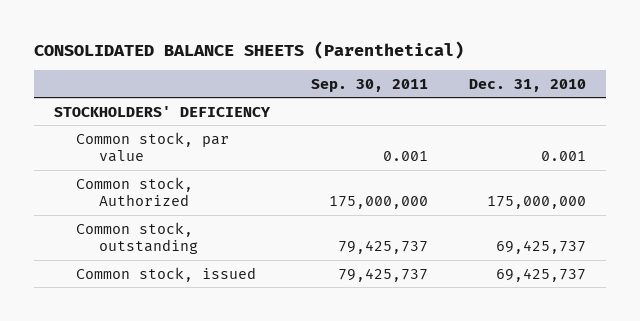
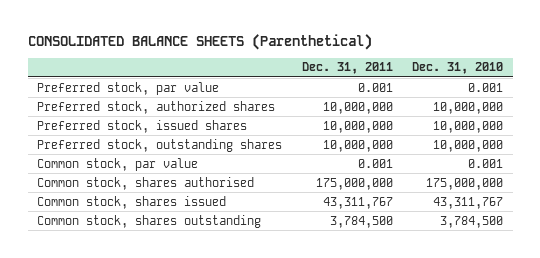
- | Sep. 30, 2011 | Dec. 31, 2010
+ | Dec. 31, 2011 | Dec. 31, 2010
- STOCKHOLDERS' DEFICIENCY
+ Preferred stock, par value | 0.001 | 0.001
+ Preferred stock, authorized shares | 10,000,000 | 10,000,000
+ Preferred stock, issued shares | 10,000,000 | 10,000,000
+ Preferred stock, outstanding shares | 10,000,000 | 10,000,000
- Common stock, Authorized | 175,000,000 | 175,000,000
- Common stock, outstanding | 79,425,737 | 69,425,737
- Common stock, issued | 79,425,737 | 69,425,737
+ Common stock, shares authorised | 175,000,000 | 175,000,000
+ Common stock, shares issued | 43,311,767 | 43,311,767
+ Common stock, shares outstanding | 3,784,500 | 3,784,500

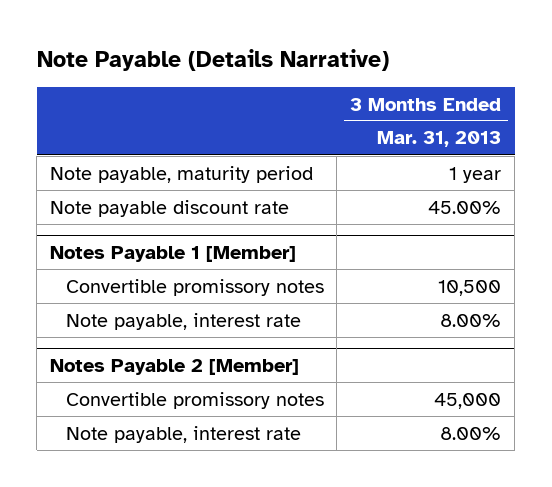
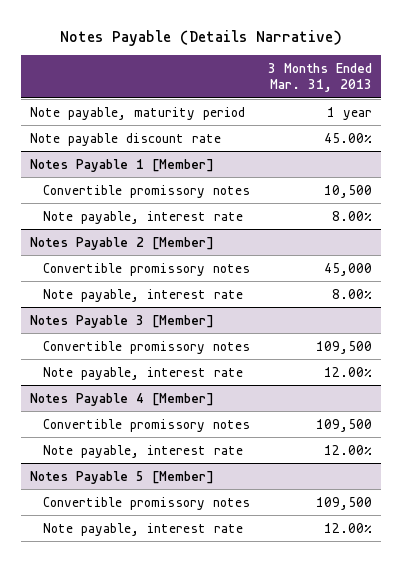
- Note Payable (Details Narrative)
+ Notes Payable (Details Narrative)
+ Notes Payable 3 [Member]
+ Convertible promissory notes | 109,500
+ Note payable, interest rate | 12.00%
+ Notes Payable 4 [Member]
+ Convertible promissory notes | 109,500
+ Note payable, interest rate | 12.00%
+ Notes Payable 5 [Member]
+ Convertible promissory notes | 109,500
+ Note payable, interest rate | 12.00%

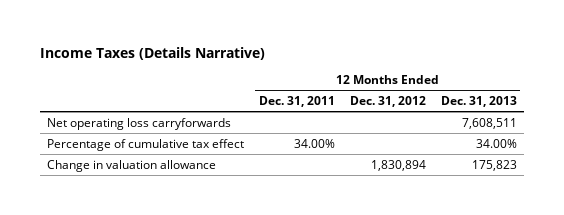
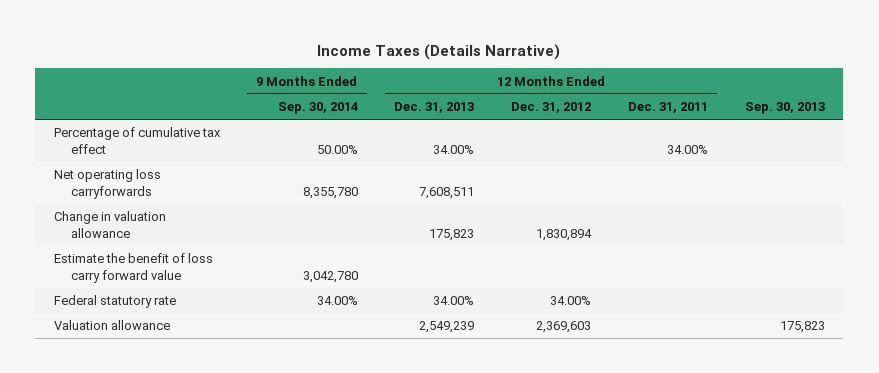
- | 12 Months Ended Dec. 31, 2011 | 12 Months Ended Dec. 31, 2012 | 12 Months Ended Dec. 31, 2013
+ | 9 Months Ended Sep. 30, 2014 | 12 Months Ended Dec. 31, 2013 | 12 Months Ended Dec. 31, 2012 | 12 Months Ended Dec. 31, 2011 | Sep. 30, 2013
moved down: Net operating loss carryforwards | 8,355,780 | 7,608,511 | | |
+ Estimate the benefit of loss carry forward value | 3,042,780 | | | |
+ Federal statutory rate | 34.00% | 34.00% | 34.00% | |
+ Valuation allowance | | 2,549,239 | 2,369,603 | | 175,823

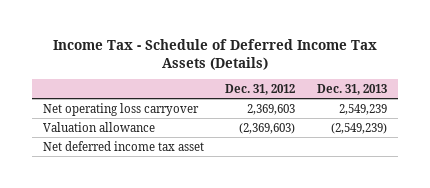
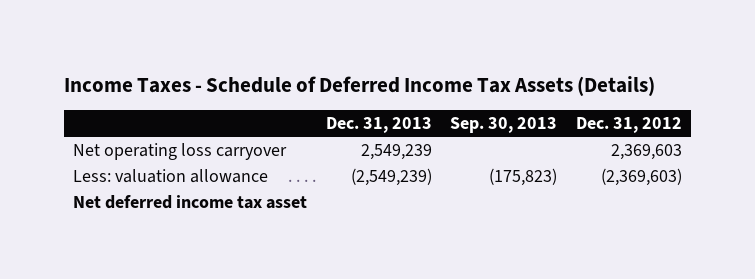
- Income Tax - Schedule of Deferred Income Tax Assets (Details)
+ Income Taxes - Schedule of Deferred Income Tax Assets (Details)
- | Dec. 31, 2012 | Dec. 31, 2013
+ | Dec. 31, 2013 | Sep. 30, 2013 | Dec. 31, 2012
- Valuation allowance | (2,369,603) | (2,549,239)
+ Less: valuation allowance | (2,549,239) | (175,823) | (2,369,603)

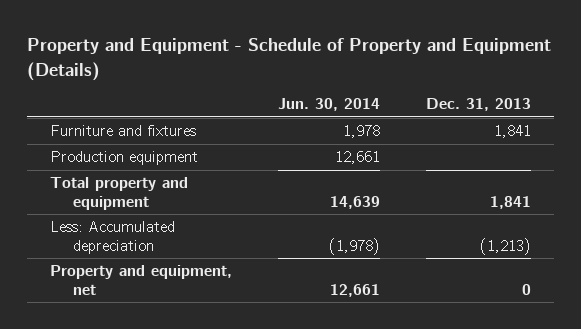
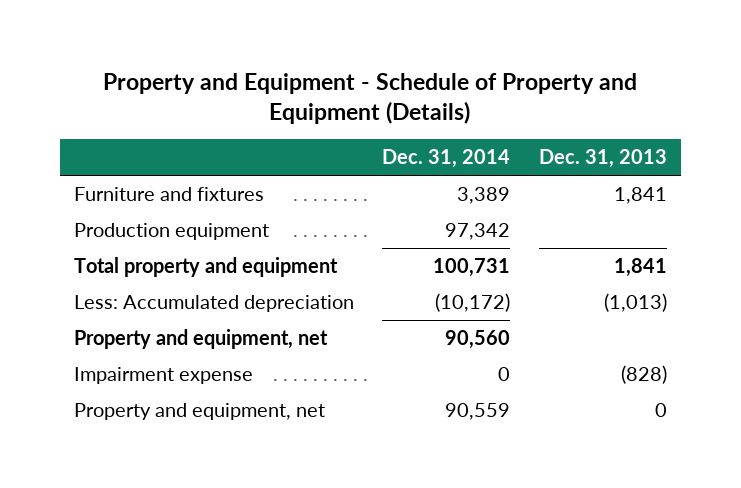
- | Jun. 30, 2014 | Dec. 31, 2013
+ | Dec. 31, 2014 | Dec. 31, 2013
- Less: Accumulated depreciation | (1,978) | (1,213)
+ Less: Accumulated depreciation | (10,172) | (1,013)
+ Property and equipment, net | 90,560 |
+ Impairment expense | 0 | (828)

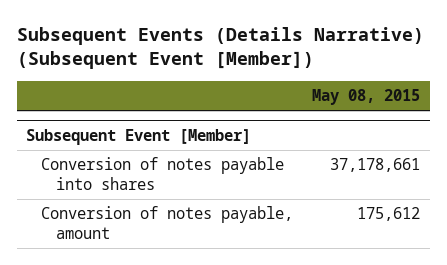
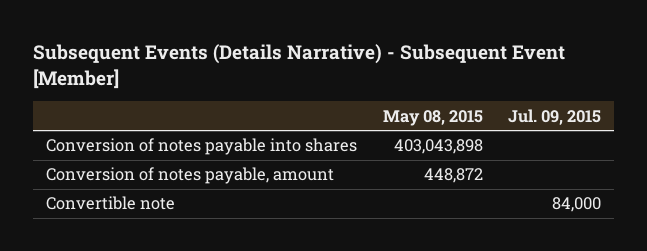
- Subsequent Events (Details Narrative) (Subsequent Event [Member])
+ Subsequent Events (Details Narrative) - Subsequent Event [Member]
- | May 08, 2015
+ | May 08, 2015 | Jul. 09, 2015
- Subsequent Event [Member]
- Conversion of notes payable into shares | 37,178,661
- Conversion of notes payable, amount | 175,612
+ Conversion of notes payable into shares | 403,043,898 |
+ Conversion of notes payable, amount | 448,872 |
+ Convertible note | | 84,000

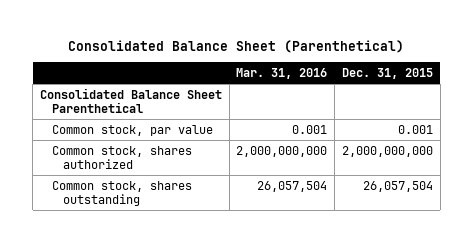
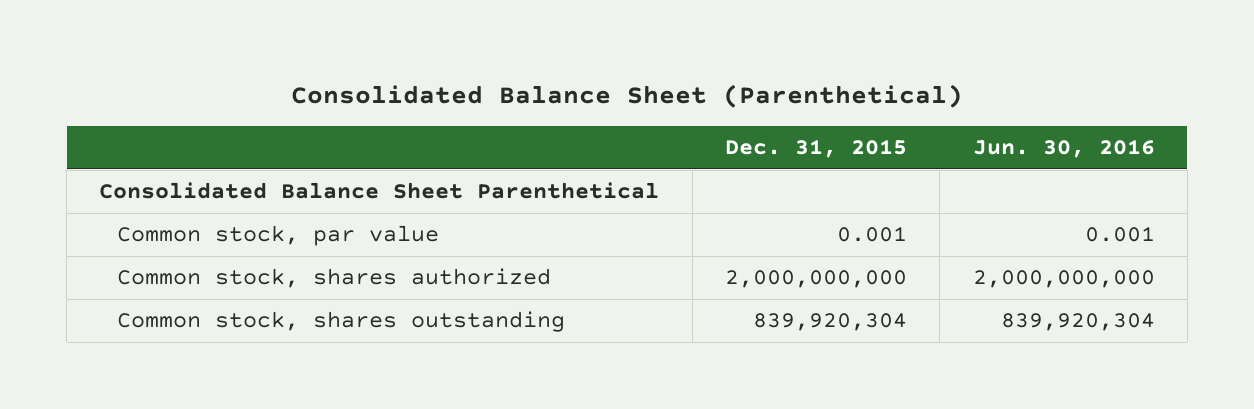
- | Mar. 31, 2016 | Dec. 31, 2015
+ | Dec. 31, 2015 | Jun. 30, 2016
- Common stock, shares outstanding | 26,057,504 | 26,057,504
+ Common stock, shares outstanding | 839,920,304 | 839,920,304

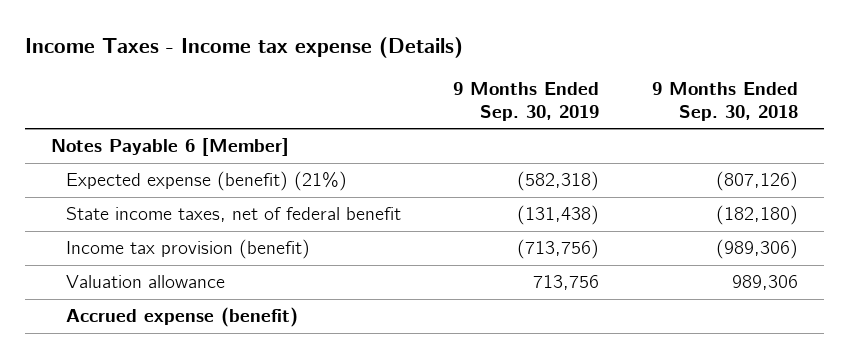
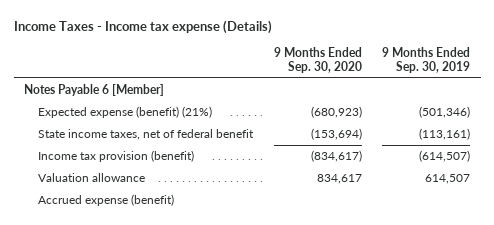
- | 9 Months Ended Sep. 30, 2019 | 9 Months Ended Sep. 30, 2018
+ | 9 Months Ended Sep. 30, 2020 | 9 Months Ended Sep. 30, 2019
- Expected expense (benefit) (21%) | (582,318) | (807,126)
- State income taxes, net of federal benefit | (131,438) | (182,180)
- Income tax provision (benefit) | (713,756) | (989,306)
- Valuation allowance | 713,756 | 989,306
+ Expected expense (benefit) (21%) | (680,923) | (501,346)
+ State income taxes, net of federal benefit | (153,694) | (113,161)
+ Income tax provision (benefit) | (834,617) | (614,507)
+ Valuation allowance | 834,617 | 614,507

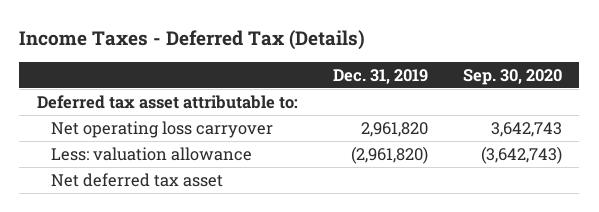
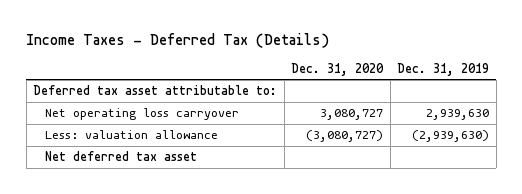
- | Dec. 31, 2019 | Sep. 30, 2020
+ | Dec. 31, 2020 | Dec. 31, 2019
- Net operating loss carryover | 2,961,820 | 3,642,743
- Less: valuation allowance | (2,961,820) | (3,642,743)
+ Net operating loss carryover | 3,080,727 | 2,939,630
+ Less: valuation allowance | (3,080,727) | (2,939,630)

